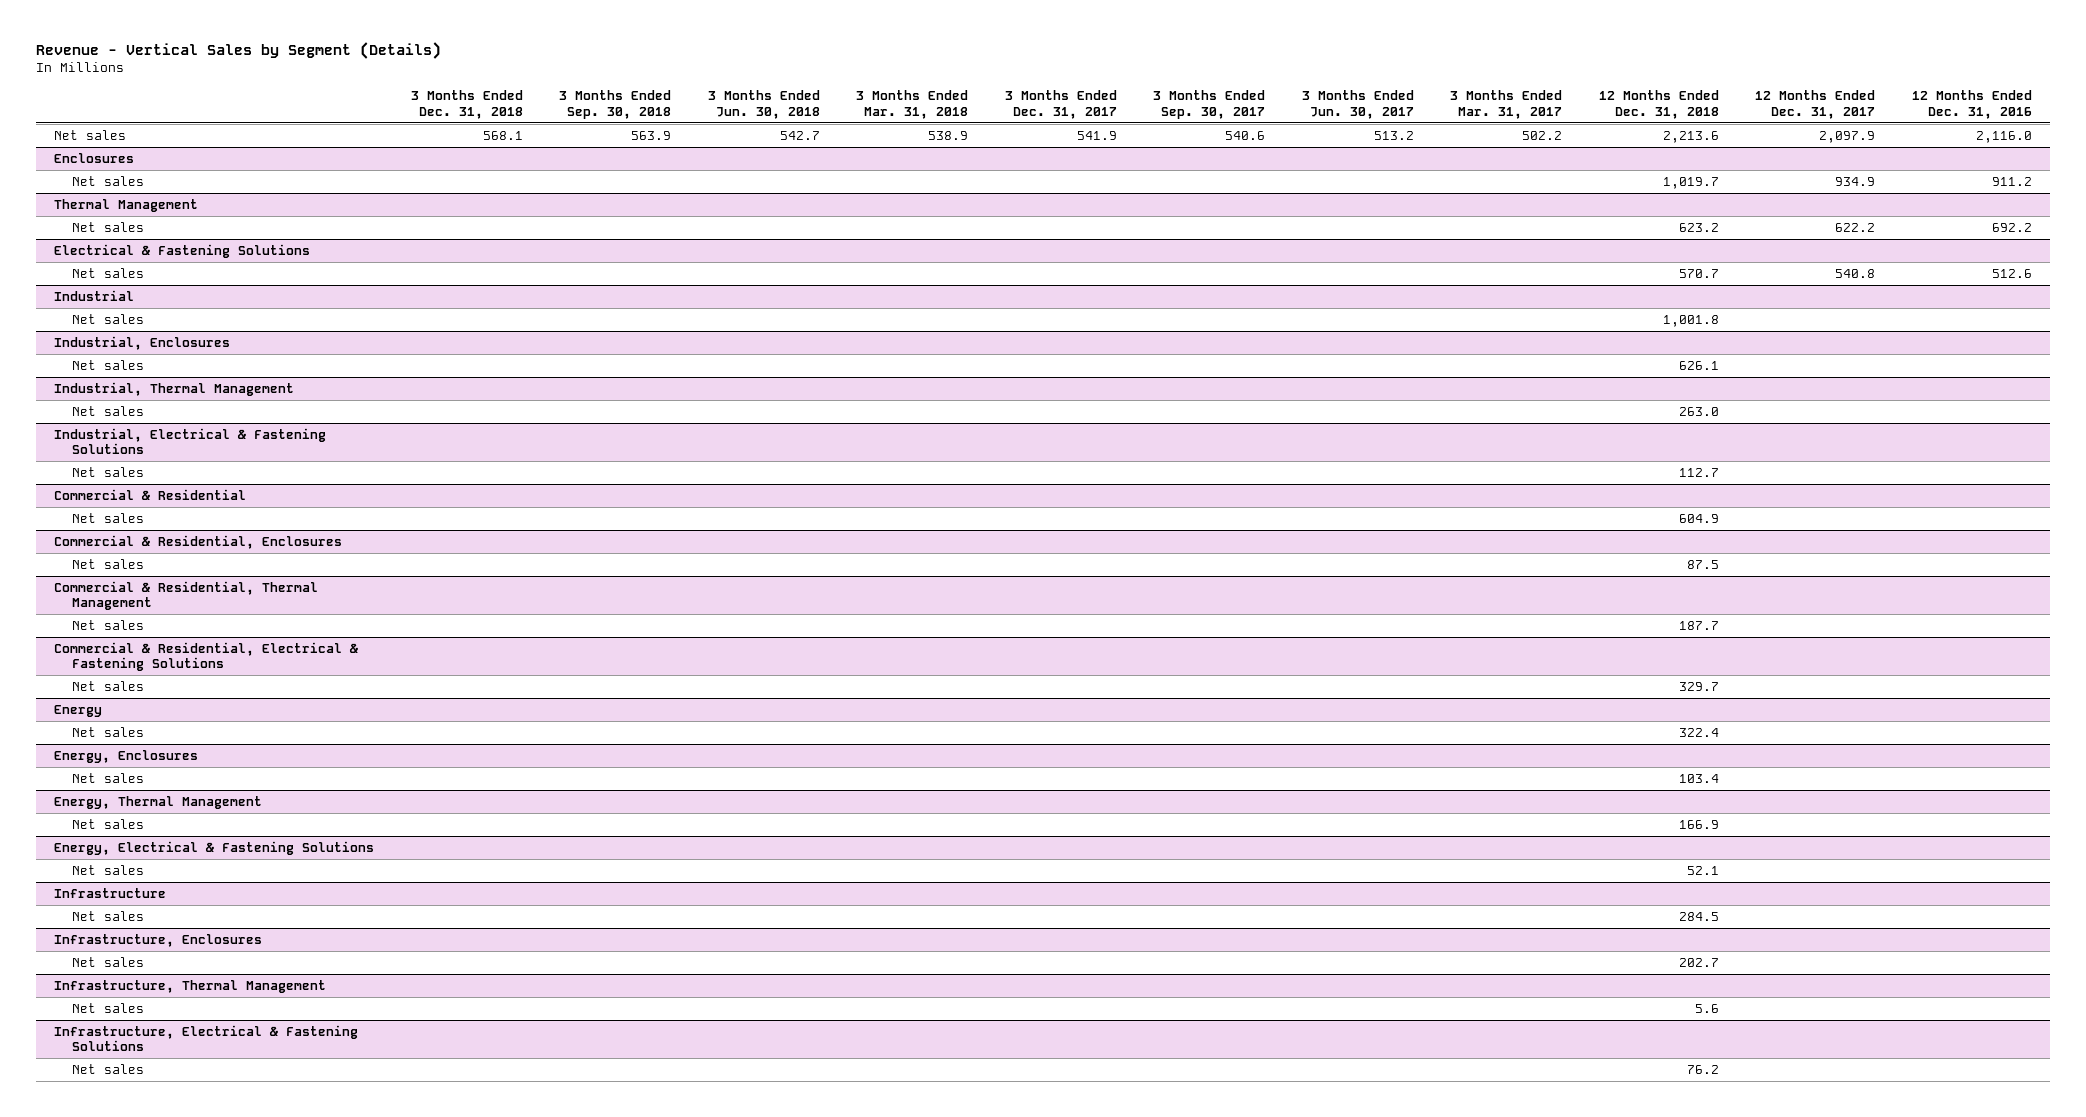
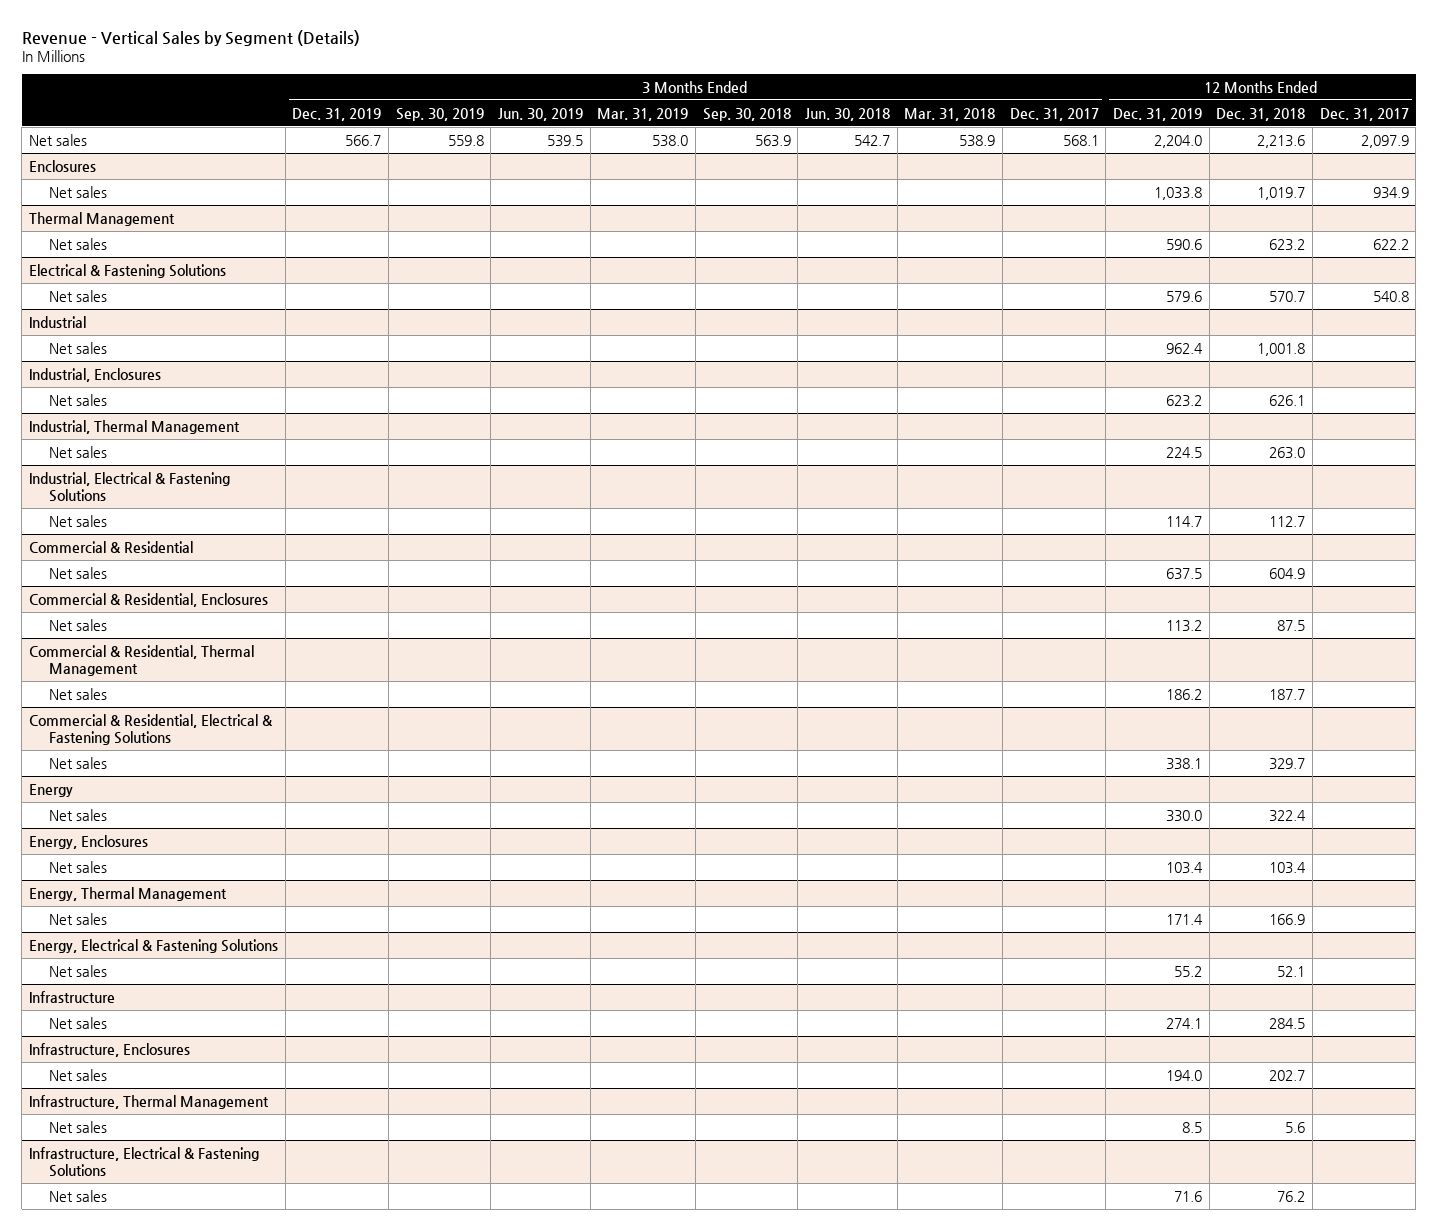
- | 3 Months Ended Dec. 31, 2018 | 3 Months Ended Sep. 30, 2018 | 3 Months Ended Jun. 30, 2018 | 3 Months Ended Mar. 31, 2018 | 3 Months Ended Dec. 31, 2017 | 3 Months Ended Sep. 30, 2017 | 3 Months Ended Jun. 30, 2017 | 3 Months Ended Mar. 31, 2017 | 12 Months Ended Dec. 31, 2018 | 12 Months Ended Dec. 31, 2017 | 12 Months Ended Dec. 31, 2016
+ | 3 Months Ended Dec. 31, 2019 | 3 Months Ended Sep. 30, 2019 | 3 Months Ended Jun. 30, 2019 | 3 Months Ended Mar. 31, 2019 | 3 Months Ended Sep. 30, 2018 | 3 Months Ended Jun. 30, 2018 | 3 Months Ended Mar. 31, 2018 | 3 Months Ended Dec. 31, 2017 | 12 Months Ended Dec. 31, 2019 | 12 Months Ended Dec. 31, 2018 | 12 Months Ended Dec. 31, 2017
- Net sales | 568.1 | 563.9 | 542.7 | 538.9 | 541.9 | 540.6 | 513.2 | 502.2 | 2,213.6 | 2,097.9 | 2,116.0
+ Net sales | 566.7 | 559.8 | 539.5 | 538.0 | 563.9 | 542.7 | 538.9 | 568.1 | 2,204.0 | 2,213.6 | 2,097.9

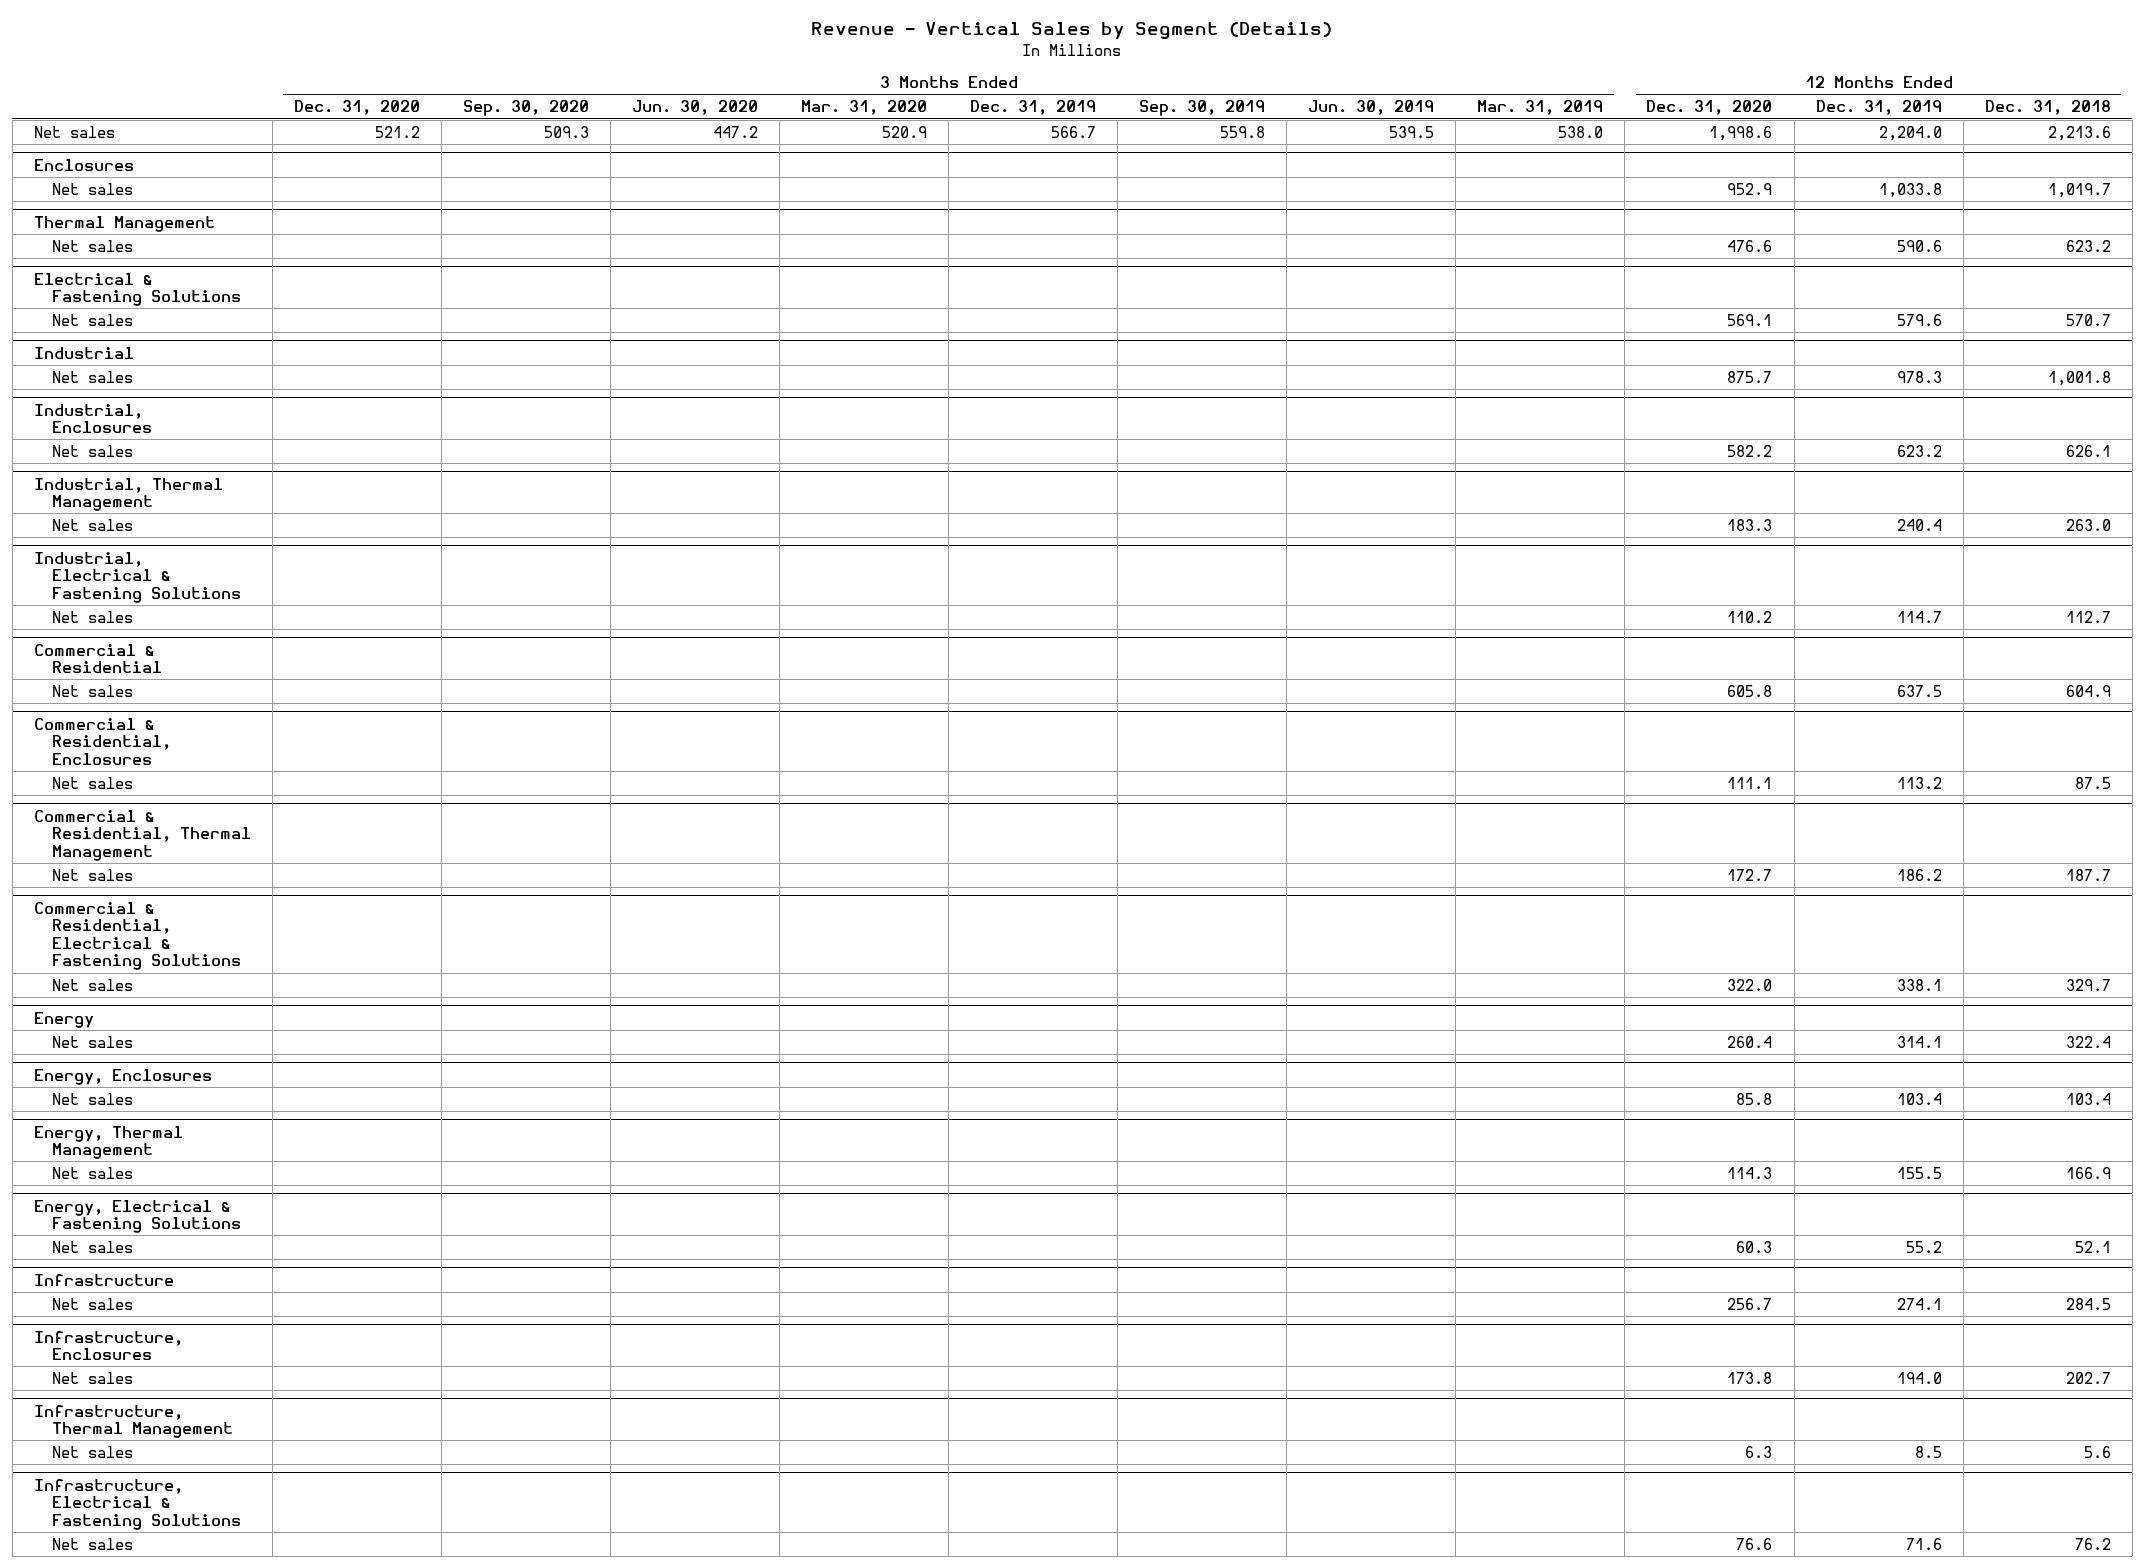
- | 3 Months Ended Dec. 31, 2019 | 3 Months Ended Sep. 30, 2019 | 3 Months Ended Jun. 30, 2019 | 3 Months Ended Mar. 31, 2019 | 3 Months Ended Sep. 30, 2018 | 3 Months Ended Jun. 30, 2018 | 3 Months Ended Mar. 31, 2018 | 3 Months Ended Dec. 31, 2017 | 12 Months Ended Dec. 31, 2019 | 12 Months Ended Dec. 31, 2018 | 12 Months Ended Dec. 31, 2017
+ | 3 Months Ended Dec. 31, 2020 | 3 Months Ended Sep. 30, 2020 | 3 Months Ended Jun. 30, 2020 | 3 Months Ended Mar. 31, 2020 | 3 Months Ended Dec. 31, 2019 | 3 Months Ended Sep. 30, 2019 | 3 Months Ended Jun. 30, 2019 | 3 Months Ended Mar. 31, 2019 | 12 Months Ended Dec. 31, 2020 | 12 Months Ended Dec. 31, 2019 | 12 Months Ended Dec. 31, 2018
@ Industrial
- Net sales | | | | | | | | | 962.4 | 1,001.8 |
+ Net sales | | | | | | | | | 875.7 | 978.3 | 1,001.8
@ Industrial, Thermal Management
- Net sales | | | | | | | | | 224.5 | 263.0 |
+ Net sales | | | | | | | | | 183.3 | 240.4 | 263.0
@ Energy
- Net sales | | | | | | | | | 330.0 | 322.4 |
+ Net sales | | | | | | | | | 260.4 | 314.1 | 322.4
@ Energy, Thermal Management
- Net sales | | | | | | | | | 171.4 | 166.9 |
+ Net sales | | | | | | | | | 114.3 | 155.5 | 166.9

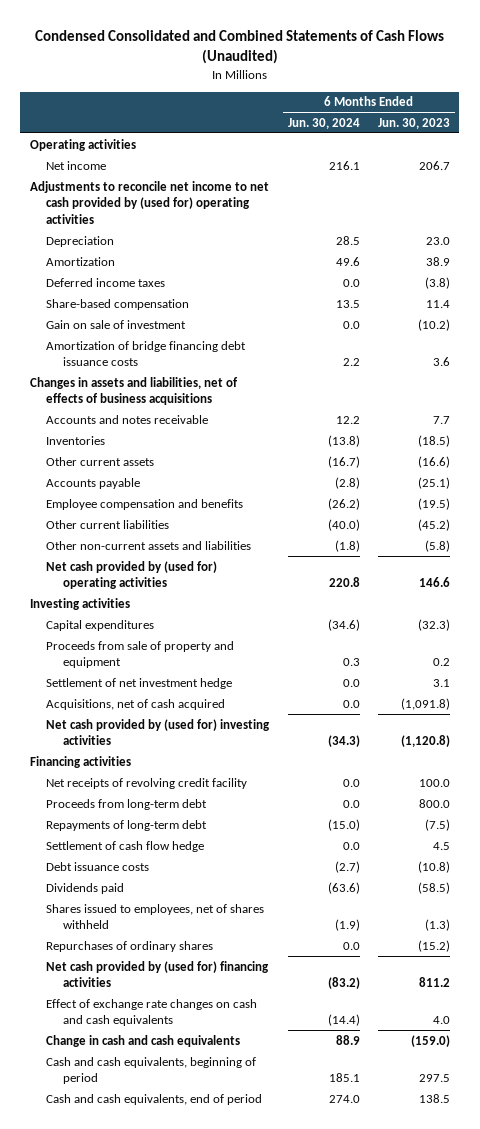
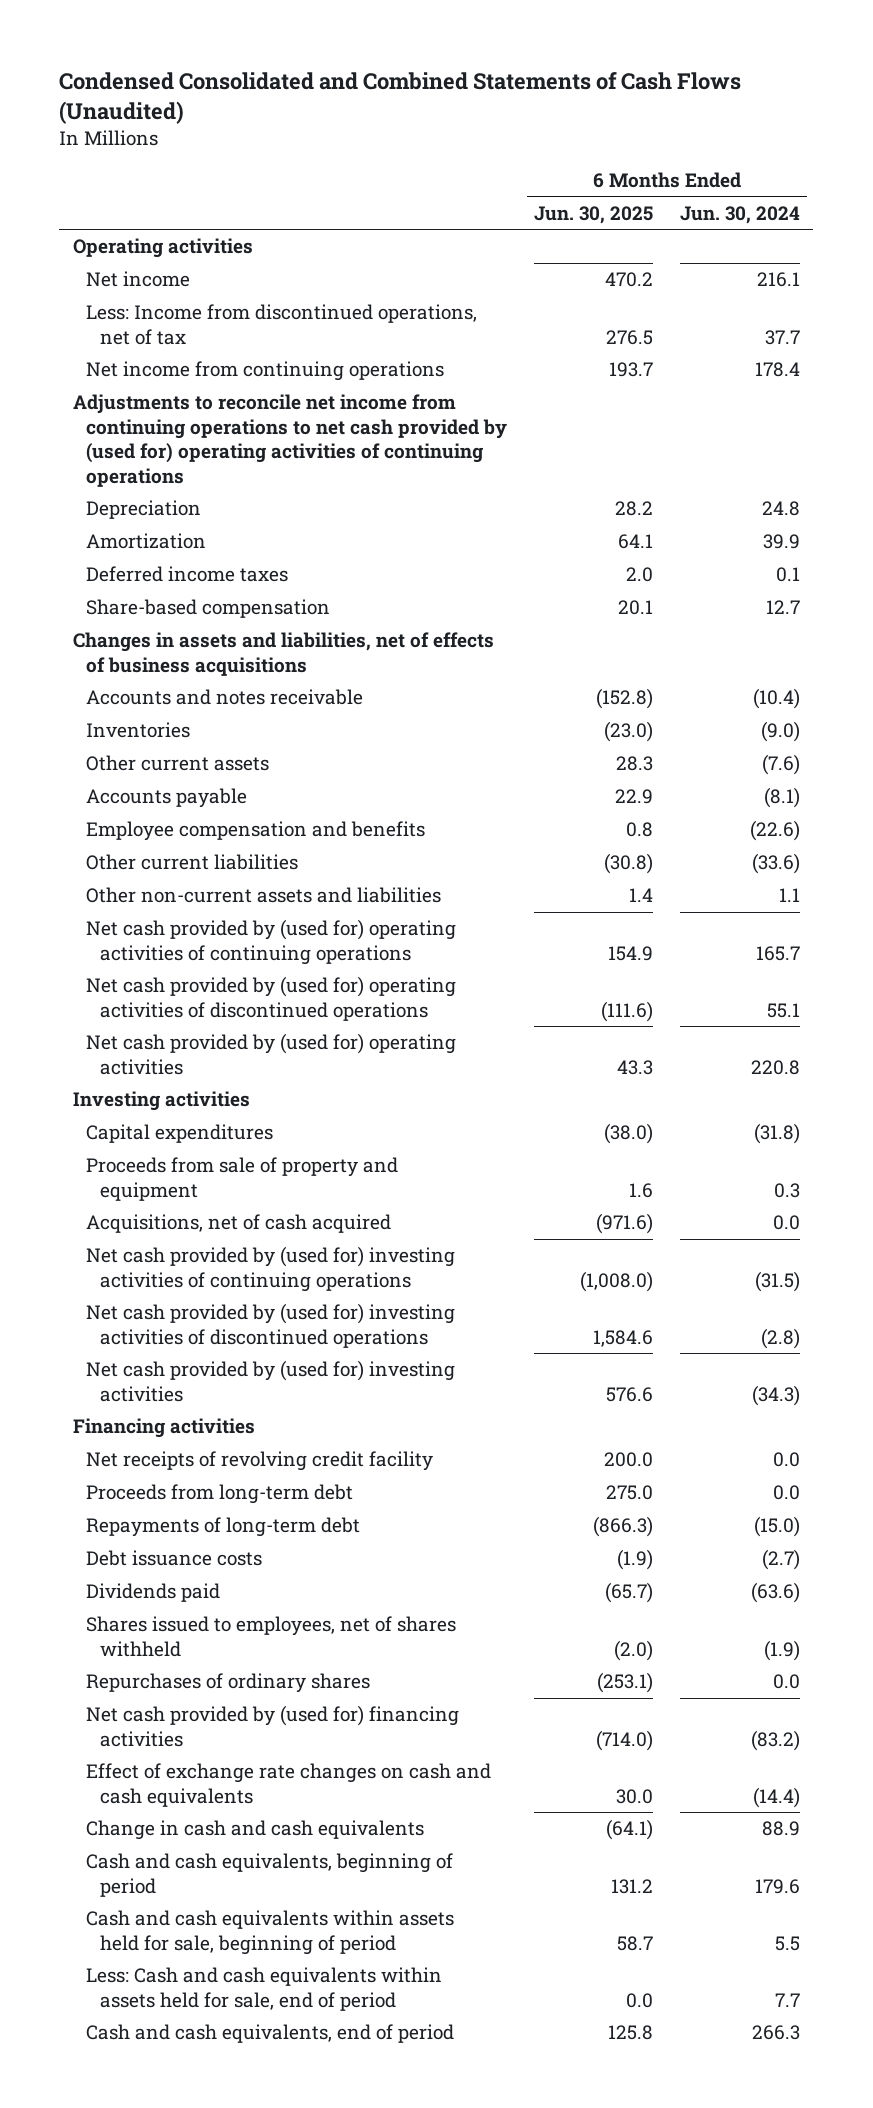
- | 6 Months Ended Jun. 30, 2024 | 6 Months Ended Jun. 30, 2023
+ | 6 Months Ended Jun. 30, 2025 | 6 Months Ended Jun. 30, 2024
- Adjustments to reconcile net income to net cash provided by (used for) operating activities
- Depreciation | 28.5 | 23.0
- Amortization | 49.6 | 38.9
- Deferred income taxes | 0.0 | (3.8)
- Share-based compensation | 13.5 | 11.4
- Gain on sale of investment | 0.0 | (10.2)
- Amortization of bridge financing debt issuance costs | 2.2 | 3.6
+ Less: Income from discontinued operations, net of tax | 276.5 | 37.7
+ Net income from continuing operations | 193.7 | 178.4
+ Adjustments to reconcile net income from continuing operations to net cash provided by (used for) operating activities of continuing operations
+ Depreciation | 28.2 | 24.8
+ Amortization | 64.1 | 39.9
+ Deferred income taxes | 2.0 | 0.1
+ Share-based compensation | 20.1 | 12.7
- Accounts and notes receivable | 12.2 | 7.7
- Inventories | (13.8) | (18.5)
- Other current assets | (16.7) | (16.6)
- Accounts payable | (2.8) | (25.1)
- Employee compensation and benefits | (26.2) | (19.5)
- Other current liabilities | (40.0) | (45.2)
- Other non-current assets and liabilities | (1.8) | (5.8)
+ Accounts and notes receivable | (152.8) | (10.4)
+ Inventories | (23.0) | (9.0)
+ Other current assets | 28.3 | (7.6)
+ Accounts payable | 22.9 | (8.1)
+ Employee compensation and benefits | 0.8 | (22.6)
+ Other current liabilities | (30.8) | (33.6)
+ Other non-current assets and liabilities | 1.4 | 1.1
+ Net cash provided by (used for) operating activities of continuing operations | 154.9 | 165.7
+ Net cash provided by (used for) operating activities of discontinued operations | (111.6) | 55.1
- Capital expenditures | (34.6) | (32.3)
+ Capital expenditures | (38.0) | (31.8)
- Settlement of net investment hedge | 0.0 | 3.1
+ Net cash provided by (used for) investing activities of continuing operations | (1,008.0) | (31.5)
+ Net cash provided by (used for) investing activities of discontinued operations | 1,584.6 | (2.8)
- Settlement of cash flow hedge | 0.0 | 4.5
- Cash and cash equivalents, beginning of period | 185.1 | 297.5
- Cash and cash equivalents, end of period | 274.0 | 138.5
+ Cash and cash equivalents, beginning of period | 131.2 | 179.6
+ Cash and cash equivalents within assets held for sale, beginning of period | 58.7 | 5.5
+ Less: Cash and cash equivalents within assets held for sale, end of period | 0.0 | 7.7
+ Cash and cash equivalents, end of period | 125.8 | 266.3

